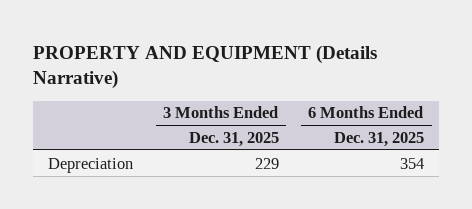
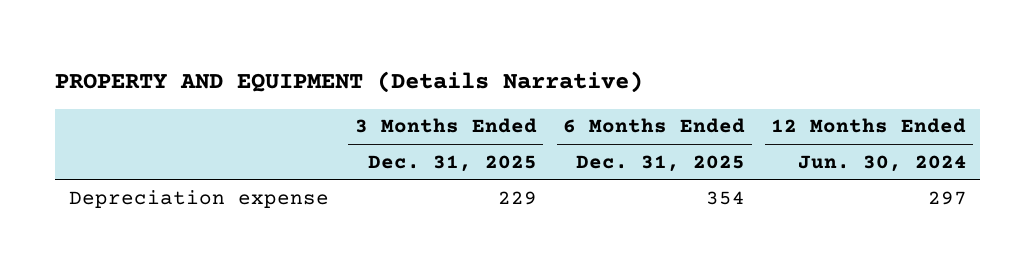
- | 3 Months Ended Dec. 31, 2025 | 6 Months Ended Dec. 31, 2025
+ | 3 Months Ended Dec. 31, 2025 | 6 Months Ended Dec. 31, 2025 | 12 Months Ended Jun. 30, 2024
- Depreciation | 229 | 354
+ Depreciation expense | 229 | 354 | 297

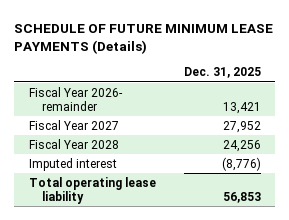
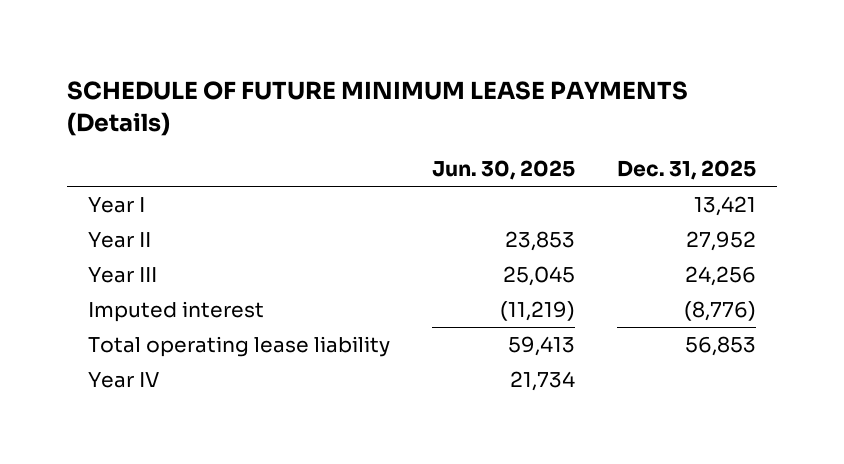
- | Dec. 31, 2025
+ | Jun. 30, 2025 | Dec. 31, 2025
- Fiscal Year 2026- remainder | 13,421
- Fiscal Year 2027 | 27,952
- Fiscal Year 2028 | 24,256
+ Year I | | 13,421
+ Year II | 23,853 | 27,952
+ Year III | 25,045 | 24,256
+ Year IV | 21,734 |

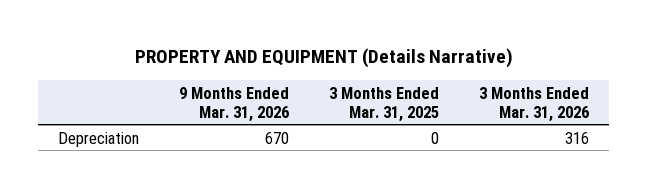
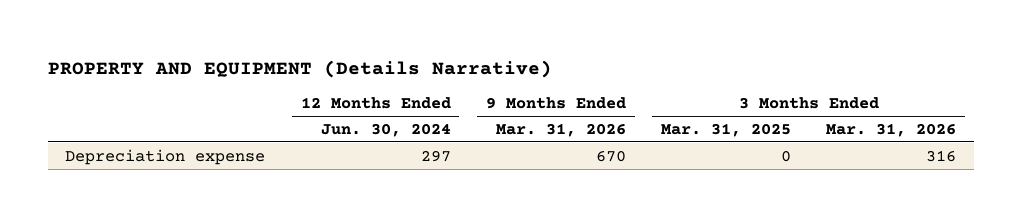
- | 9 Months Ended Mar. 31, 2026 | 3 Months Ended Mar. 31, 2025 | 3 Months Ended Mar. 31, 2026
+ | 12 Months Ended Jun. 30, 2024 | 9 Months Ended Mar. 31, 2026 | 3 Months Ended Mar. 31, 2025 | 3 Months Ended Mar. 31, 2026
- Depreciation | 670 | 0 | 316
+ Depreciation expense | 297 | 670 | 0 | 316

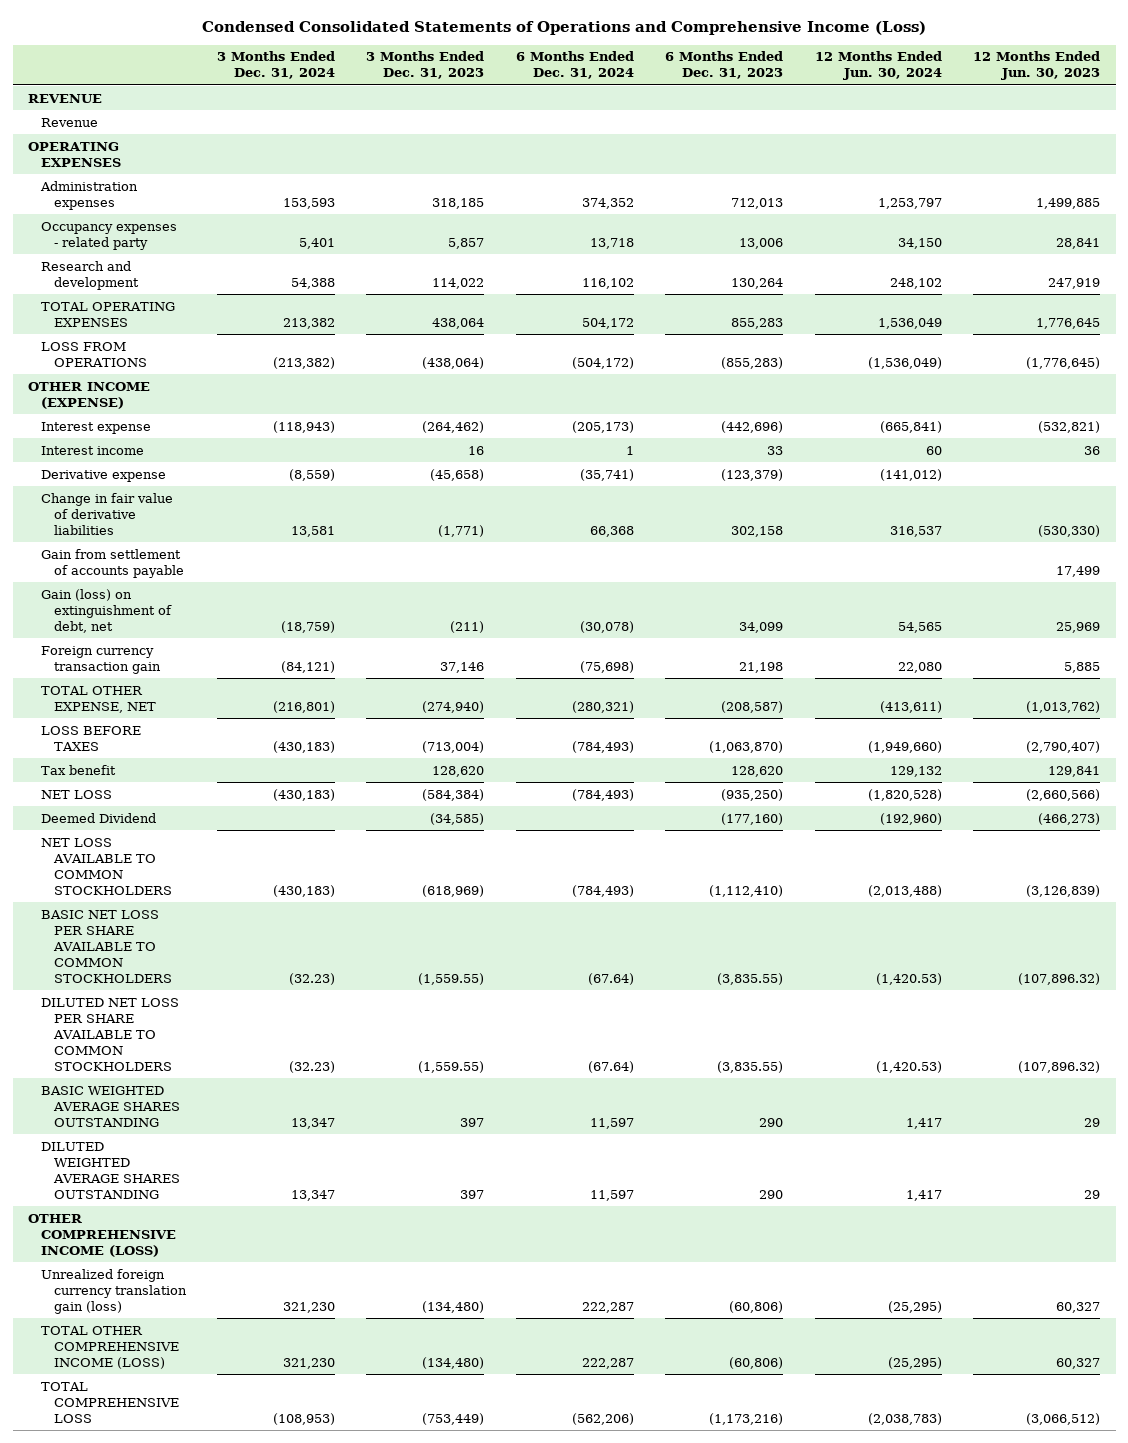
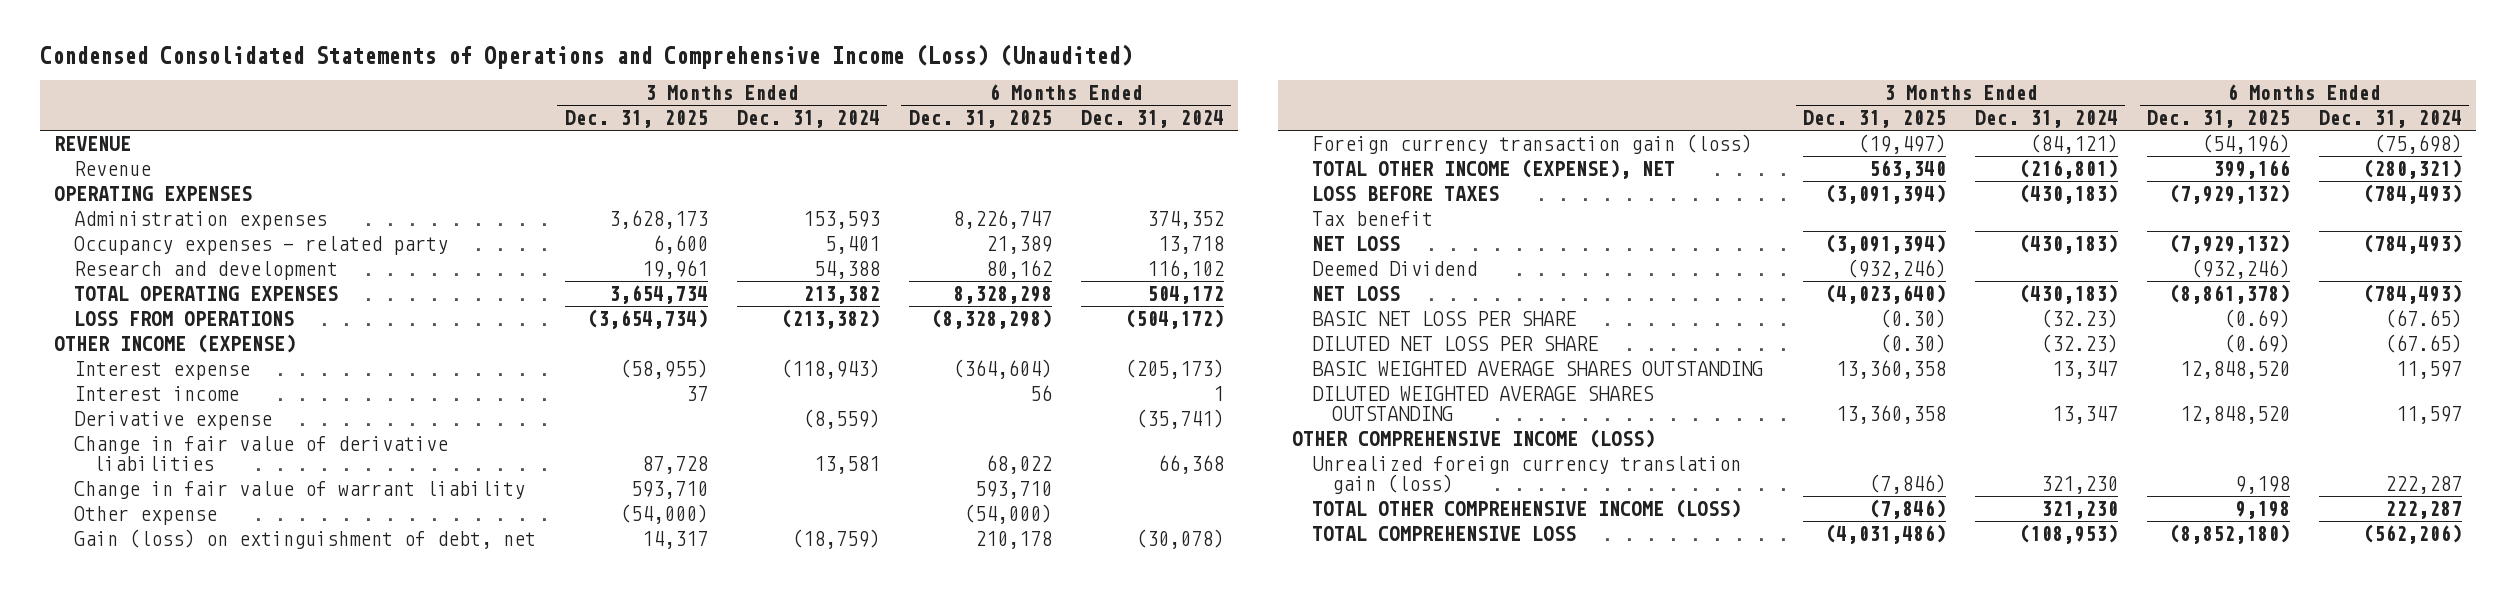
- Condensed Consolidated Statements of Operations and Comprehensive Income (Loss)
+ Condensed Consolidated Statements of Operations and Comprehensive Income (Loss) (Unaudited)
- | 3 Months Ended Dec. 31, 2024 | 3 Months Ended Dec. 31, 2023 | 6 Months Ended Dec. 31, 2024 | 6 Months Ended Dec. 31, 2023 | 12 Months Ended Jun. 30, 2024 | 12 Months Ended Jun. 30, 2023
+ | 3 Months Ended Dec. 31, 2025 | 3 Months Ended Dec. 31, 2024 | 6 Months Ended Dec. 31, 2025 | 6 Months Ended Dec. 31, 2024
- Gain from settlement of accounts payable | | | | | | 17,499
+ Change in fair value of warrant liability | 593,710 | | 593,710 |
+ Other expense | (54,000) | | (54,000) |
- Foreign currency transaction gain | (84,121) | 37,146 | (75,698) | 21,198 | 22,080 | 5,885
- TOTAL OTHER EXPENSE, NET | (216,801) | (274,940) | (280,321) | (208,587) | (413,611) | (1,013,762)
+ Foreign currency transaction gain (loss) | (19,497) | (84,121) | (54,196) | (75,698)
+ TOTAL OTHER INCOME (EXPENSE), NET | 563,340 | (216,801) | 399,166 | (280,321)
- NET LOSS AVAILABLE TO COMMON STOCKHOLDERS | (430,183) | (618,969) | (784,493) | (1,112,410) | (2,013,488) | (3,126,839)
- BASIC NET LOSS PER SHARE AVAILABLE TO COMMON STOCKHOLDERS | (32.23) | (1,559.55) | (67.64) | (3,835.55) | (1,420.53) | (107,896.32)
- DILUTED NET LOSS PER SHARE AVAILABLE TO COMMON STOCKHOLDERS | (32.23) | (1,559.55) | (67.64) | (3,835.55) | (1,420.53) | (107,896.32)
+ NET LOSS | (4,023,640) | (430,183) | (8,861,378) | (784,493)
+ BASIC NET LOSS PER SHARE | (0.30) | (32.23) | (0.69) | (67.65)
+ DILUTED NET LOSS PER SHARE | (0.30) | (32.23) | (0.69) | (67.65)

